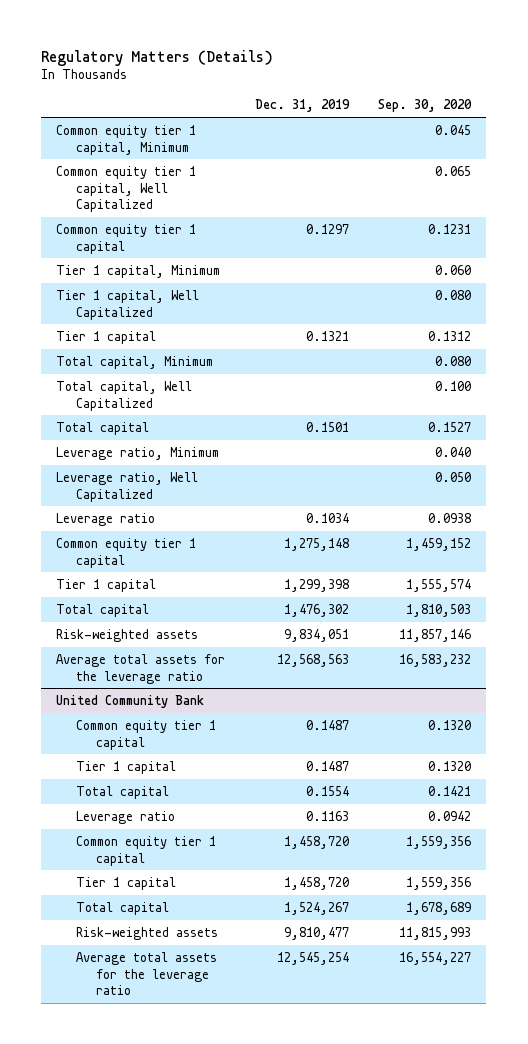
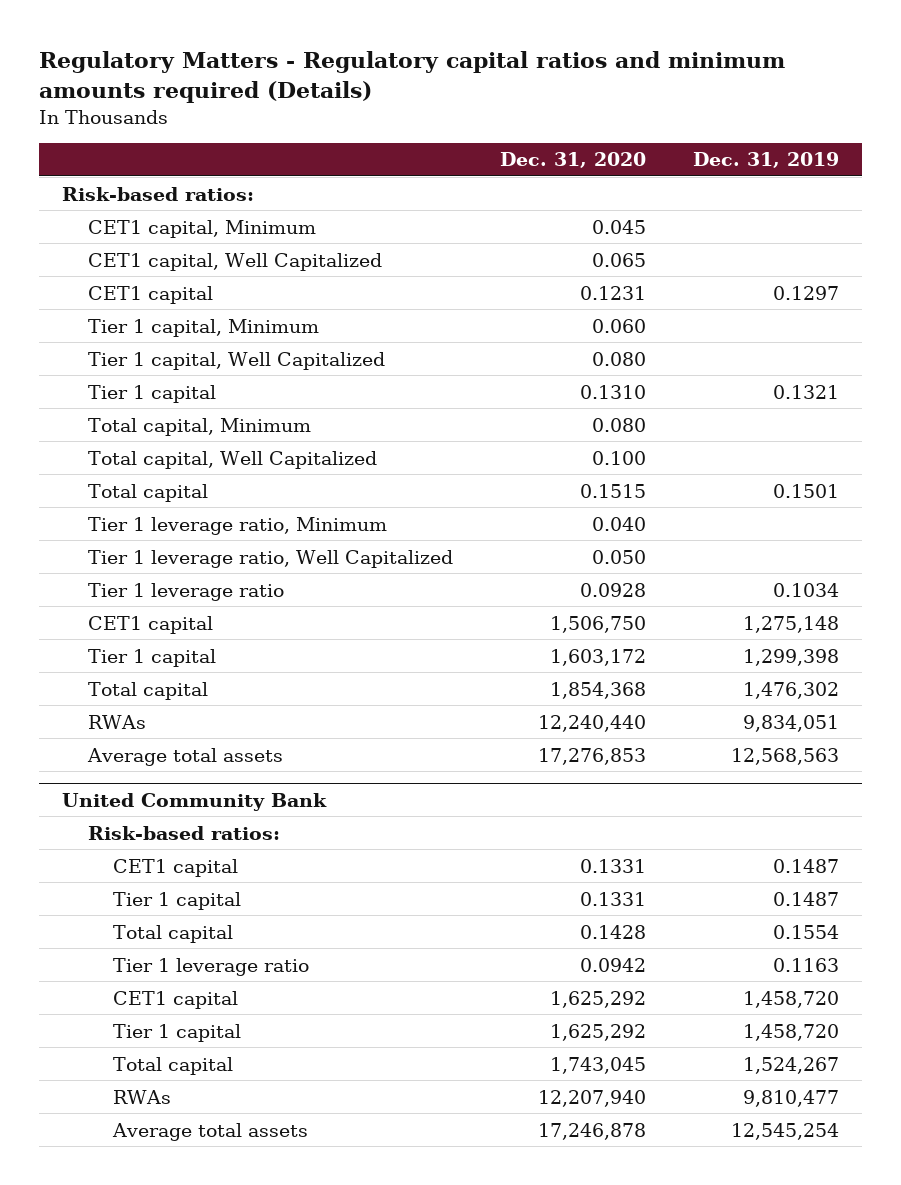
- Regulatory Matters (Details)
+ Regulatory Matters - Regulatory capital ratios and minimum amounts required (Details)
- | Dec. 31, 2019 | Sep. 30, 2020
+ | Dec. 31, 2020 | Dec. 31, 2019
- Common equity tier 1 capital, Minimum | | 0.045
- Common equity tier 1 capital, Well Capitalized | | 0.065
- Common equity tier 1 capital | 0.1297 | 0.1231
+ Risk-based ratios:
+ CET1 capital, Minimum | 0.045 |
+ CET1 capital, Well Capitalized | 0.065 |
+ CET1 capital | 0.1231 | 0.1297
- Leverage ratio, Minimum | | 0.040
- Leverage ratio, Well Capitalized | | 0.050
- Leverage ratio | 0.1034 | 0.0938
- Common equity tier 1 capital | 1,275,148 | 1,459,152
+ Tier 1 leverage ratio, Minimum | 0.040 |
+ Tier 1 leverage ratio, Well Capitalized | 0.050 |
+ Tier 1 leverage ratio | 0.0928 | 0.1034
+ CET1 capital | 1,506,750 | 1,275,148
- Risk-weighted assets | 9,834,051 | 11,857,146
- Average total assets for the leverage ratio | 12,568,563 | 16,583,232
+ RWAs | 12,240,440 | 9,834,051
+ Average total assets | 17,276,853 | 12,568,563
@ United Community Bank
- Common equity tier 1 capital | 0.1487 | 0.1320
+ Risk-based ratios:
+ CET1 capital | 0.1331 | 0.1487
- Leverage ratio | 0.1163 | 0.0942
- Common equity tier 1 capital | 1,458,720 | 1,559,356
+ Tier 1 leverage ratio | 0.0942 | 0.1163
+ CET1 capital | 1,625,292 | 1,458,720
- Risk-weighted assets | 9,810,477 | 11,815,993
- Average total assets for the leverage ratio | 12,545,254 | 16,554,227
+ RWAs | 12,207,940 | 9,810,477
+ Average total assets | 17,246,878 | 12,545,254

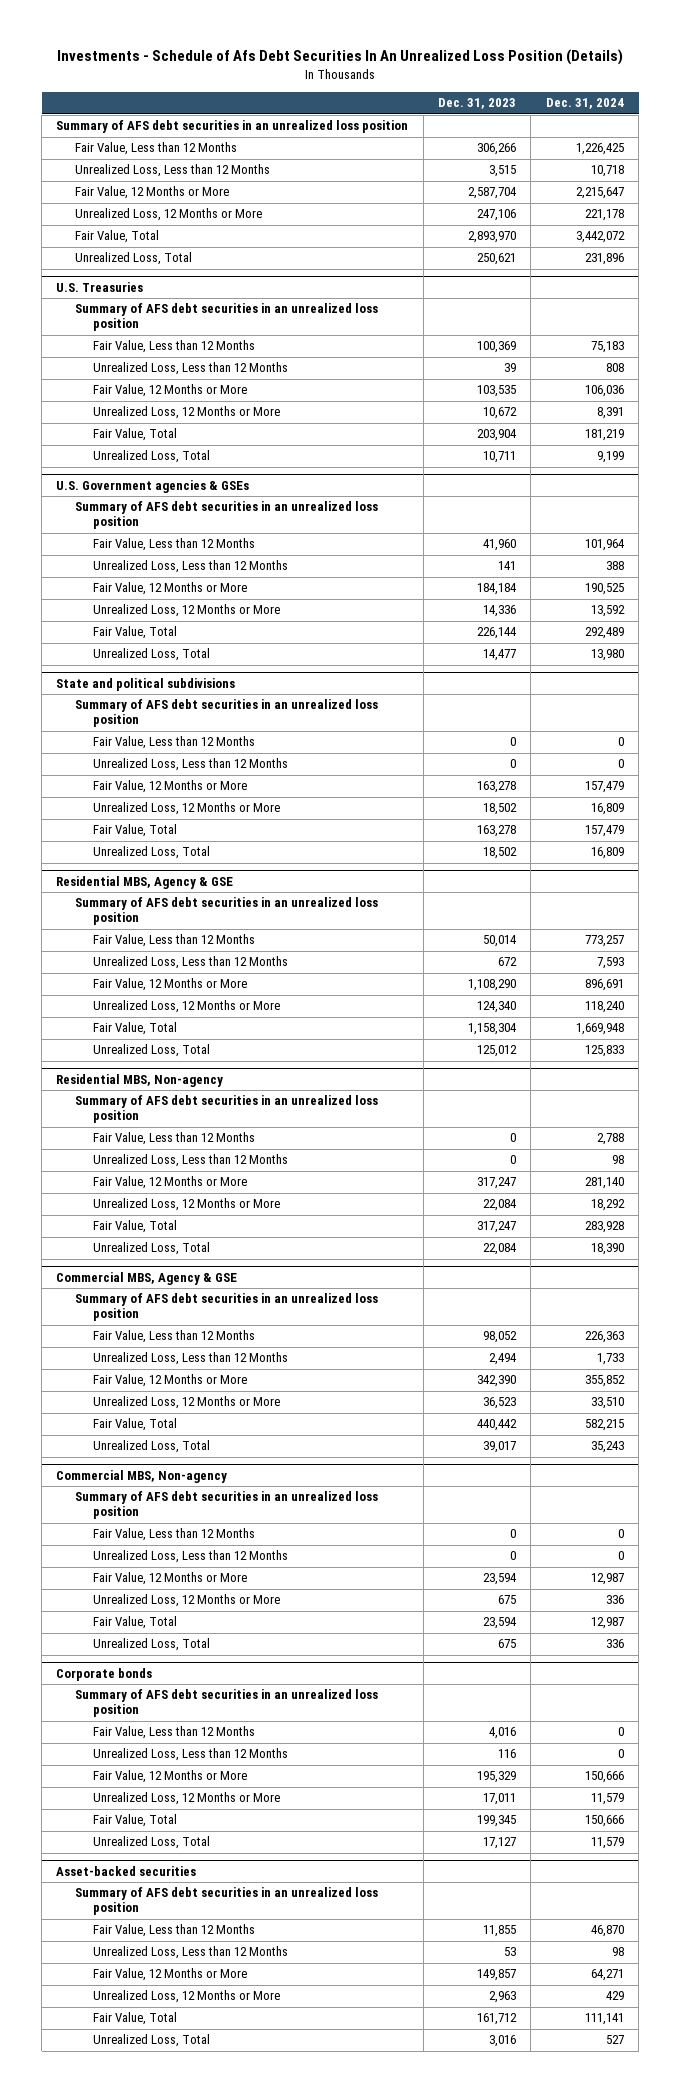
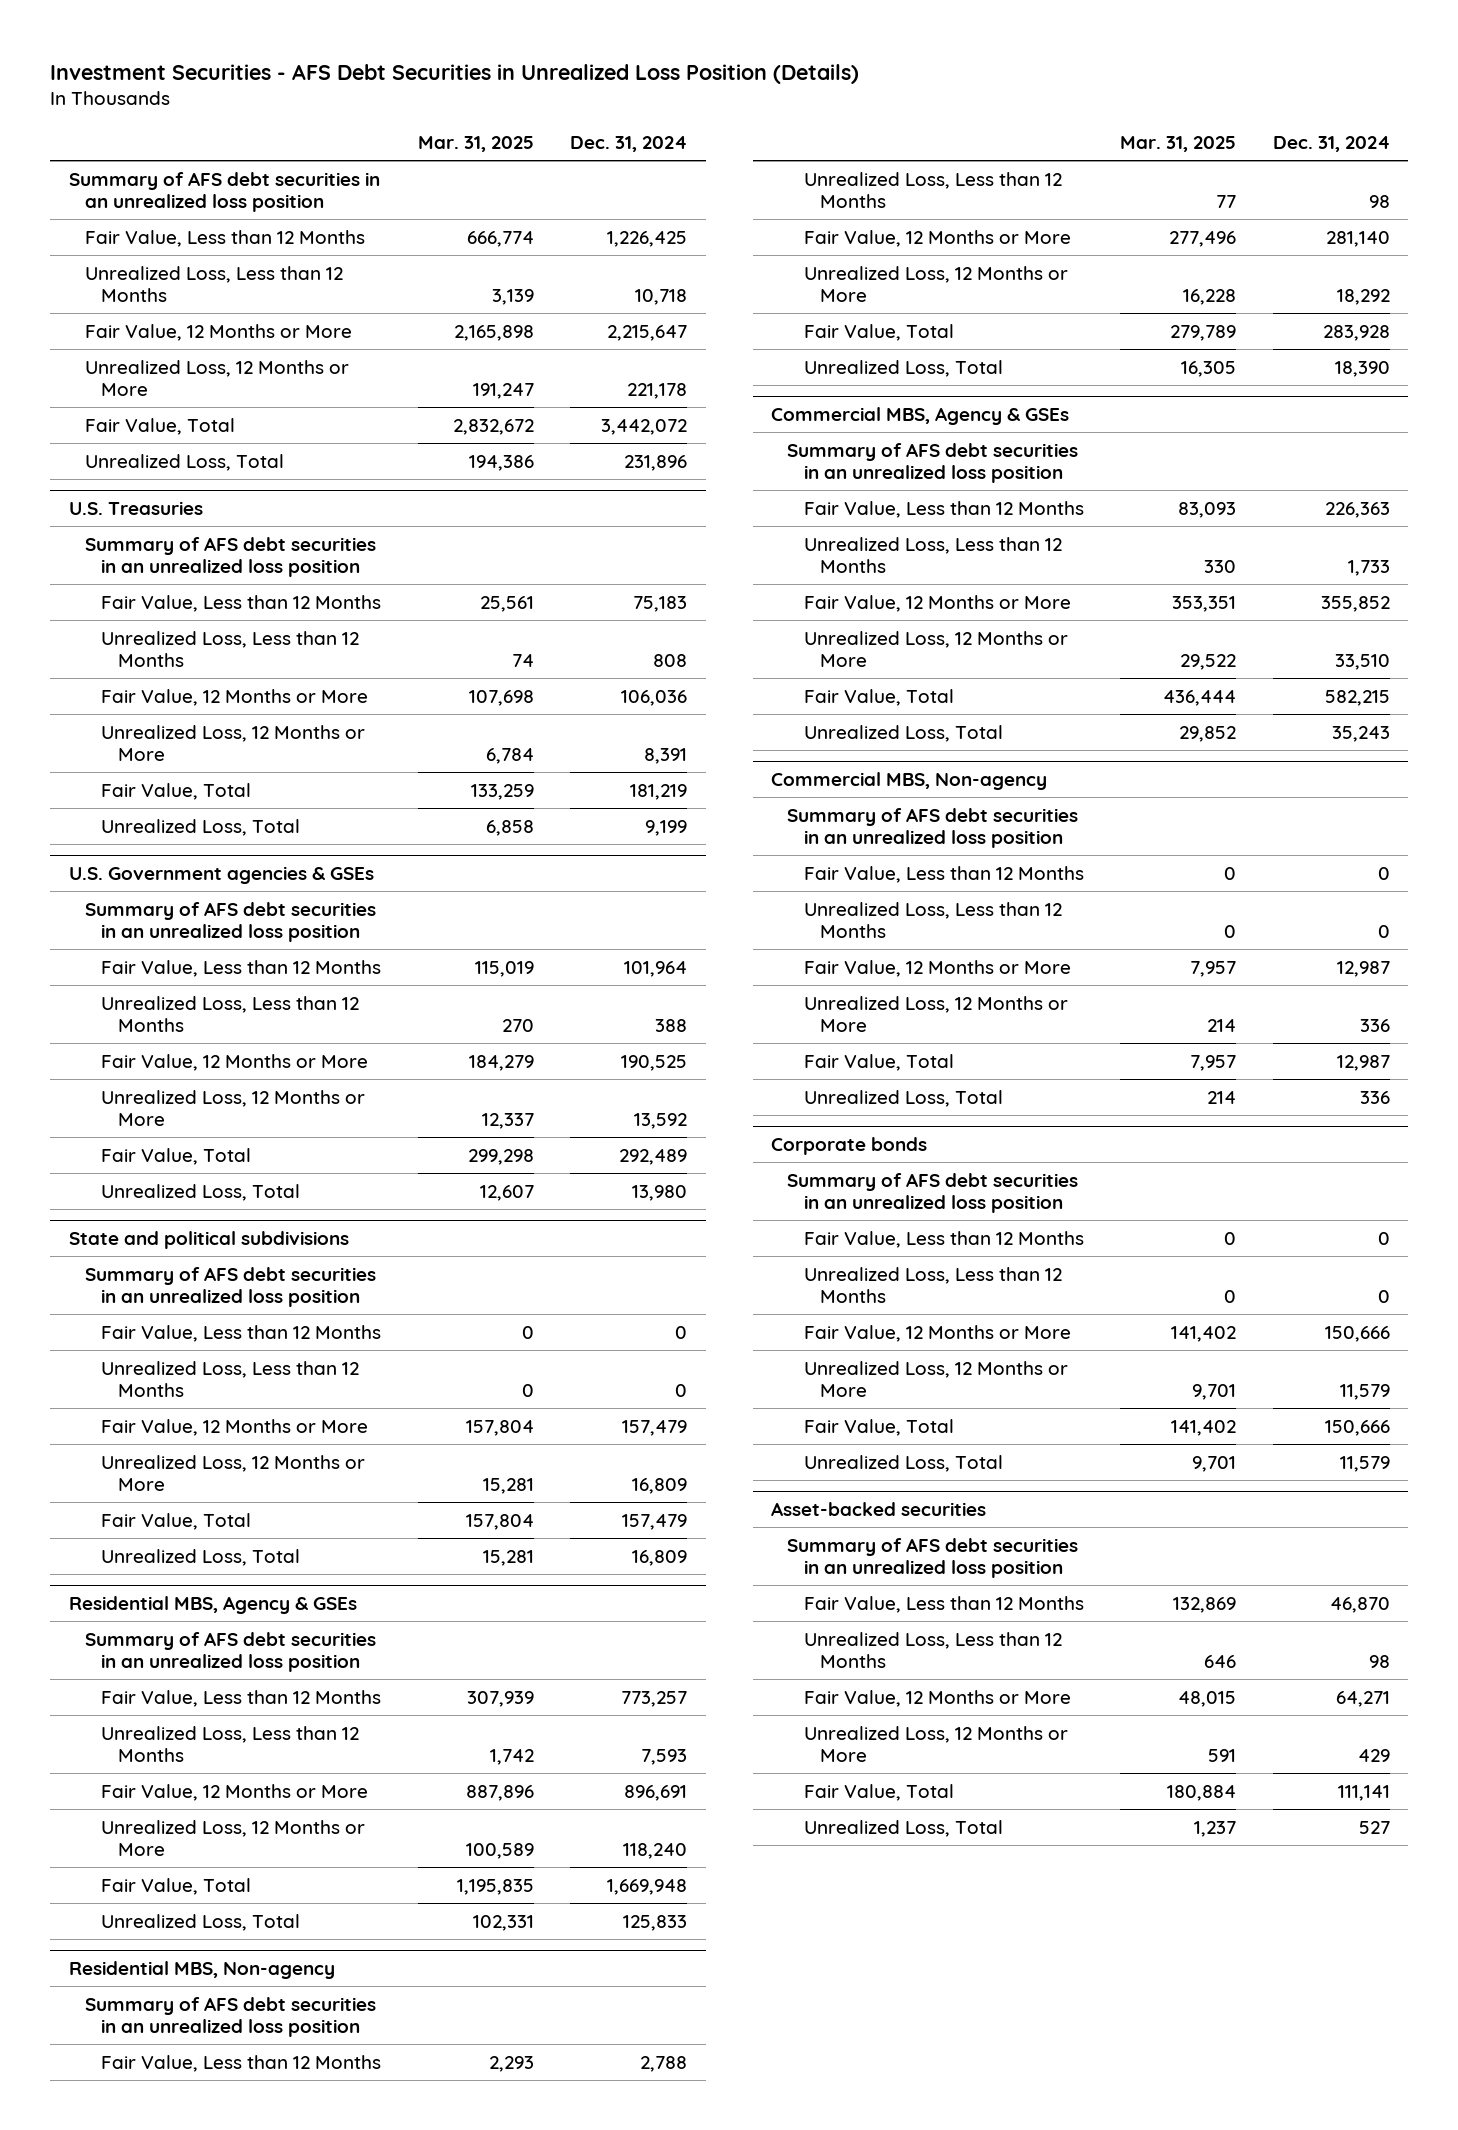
- Investments - Schedule of Afs Debt Securities In An Unrealized Loss Position (Details)
+ Investment Securities - AFS Debt Securities in Unrealized Loss Position (Details)
- | Dec. 31, 2023 | Dec. 31, 2024
+ | Mar. 31, 2025 | Dec. 31, 2024
- Residential MBS, Agency & GSE
+ Residential MBS, Agency & GSEs
- Commercial MBS, Agency & GSE
+ Commercial MBS, Agency & GSEs

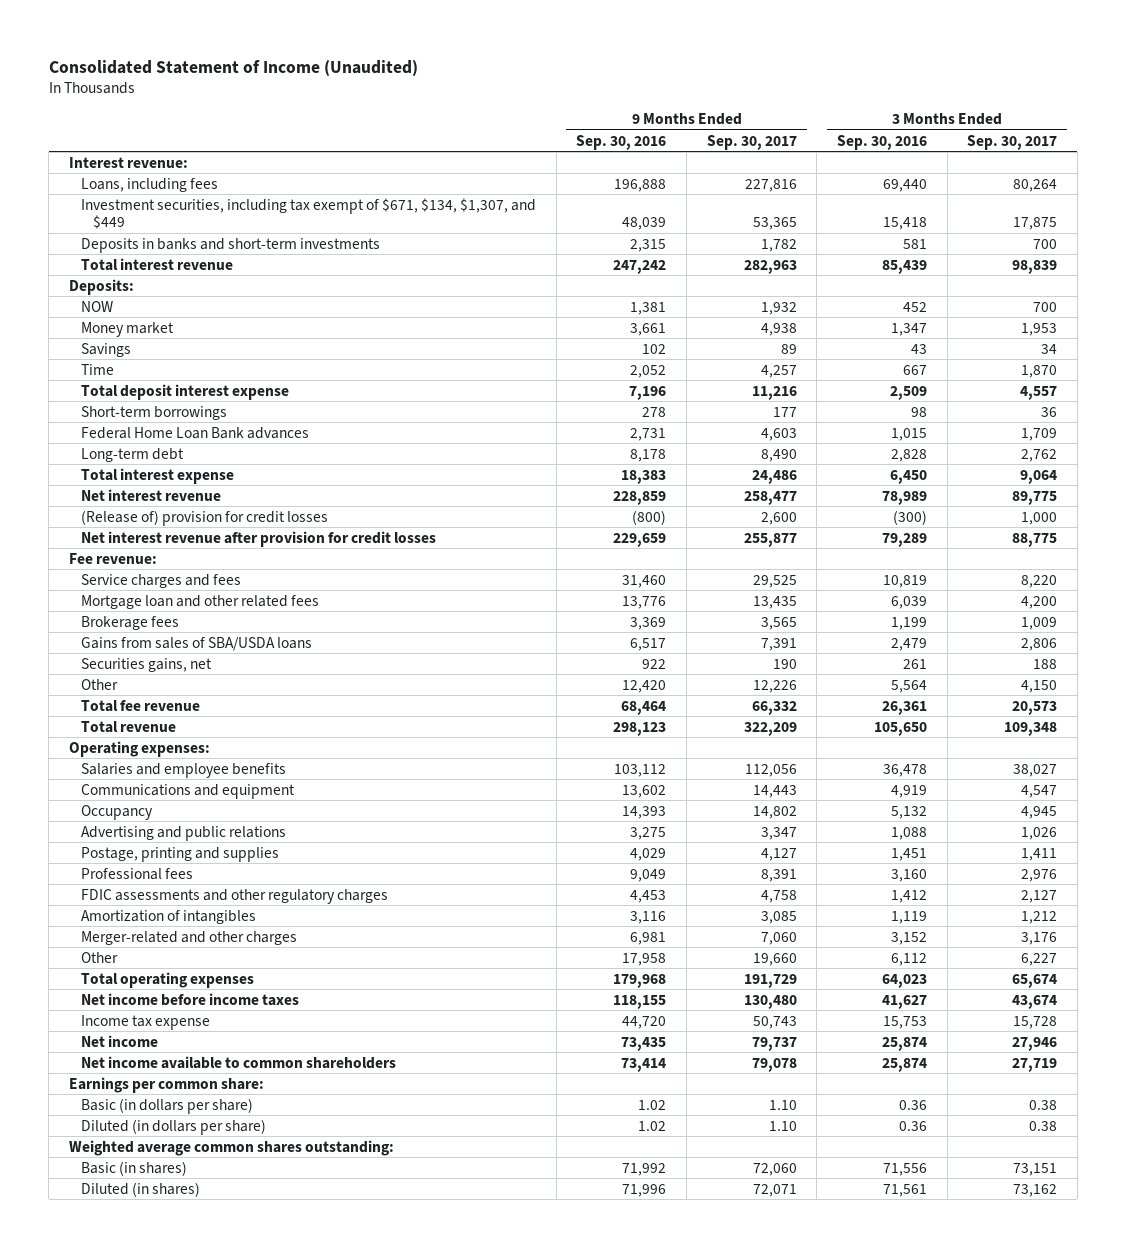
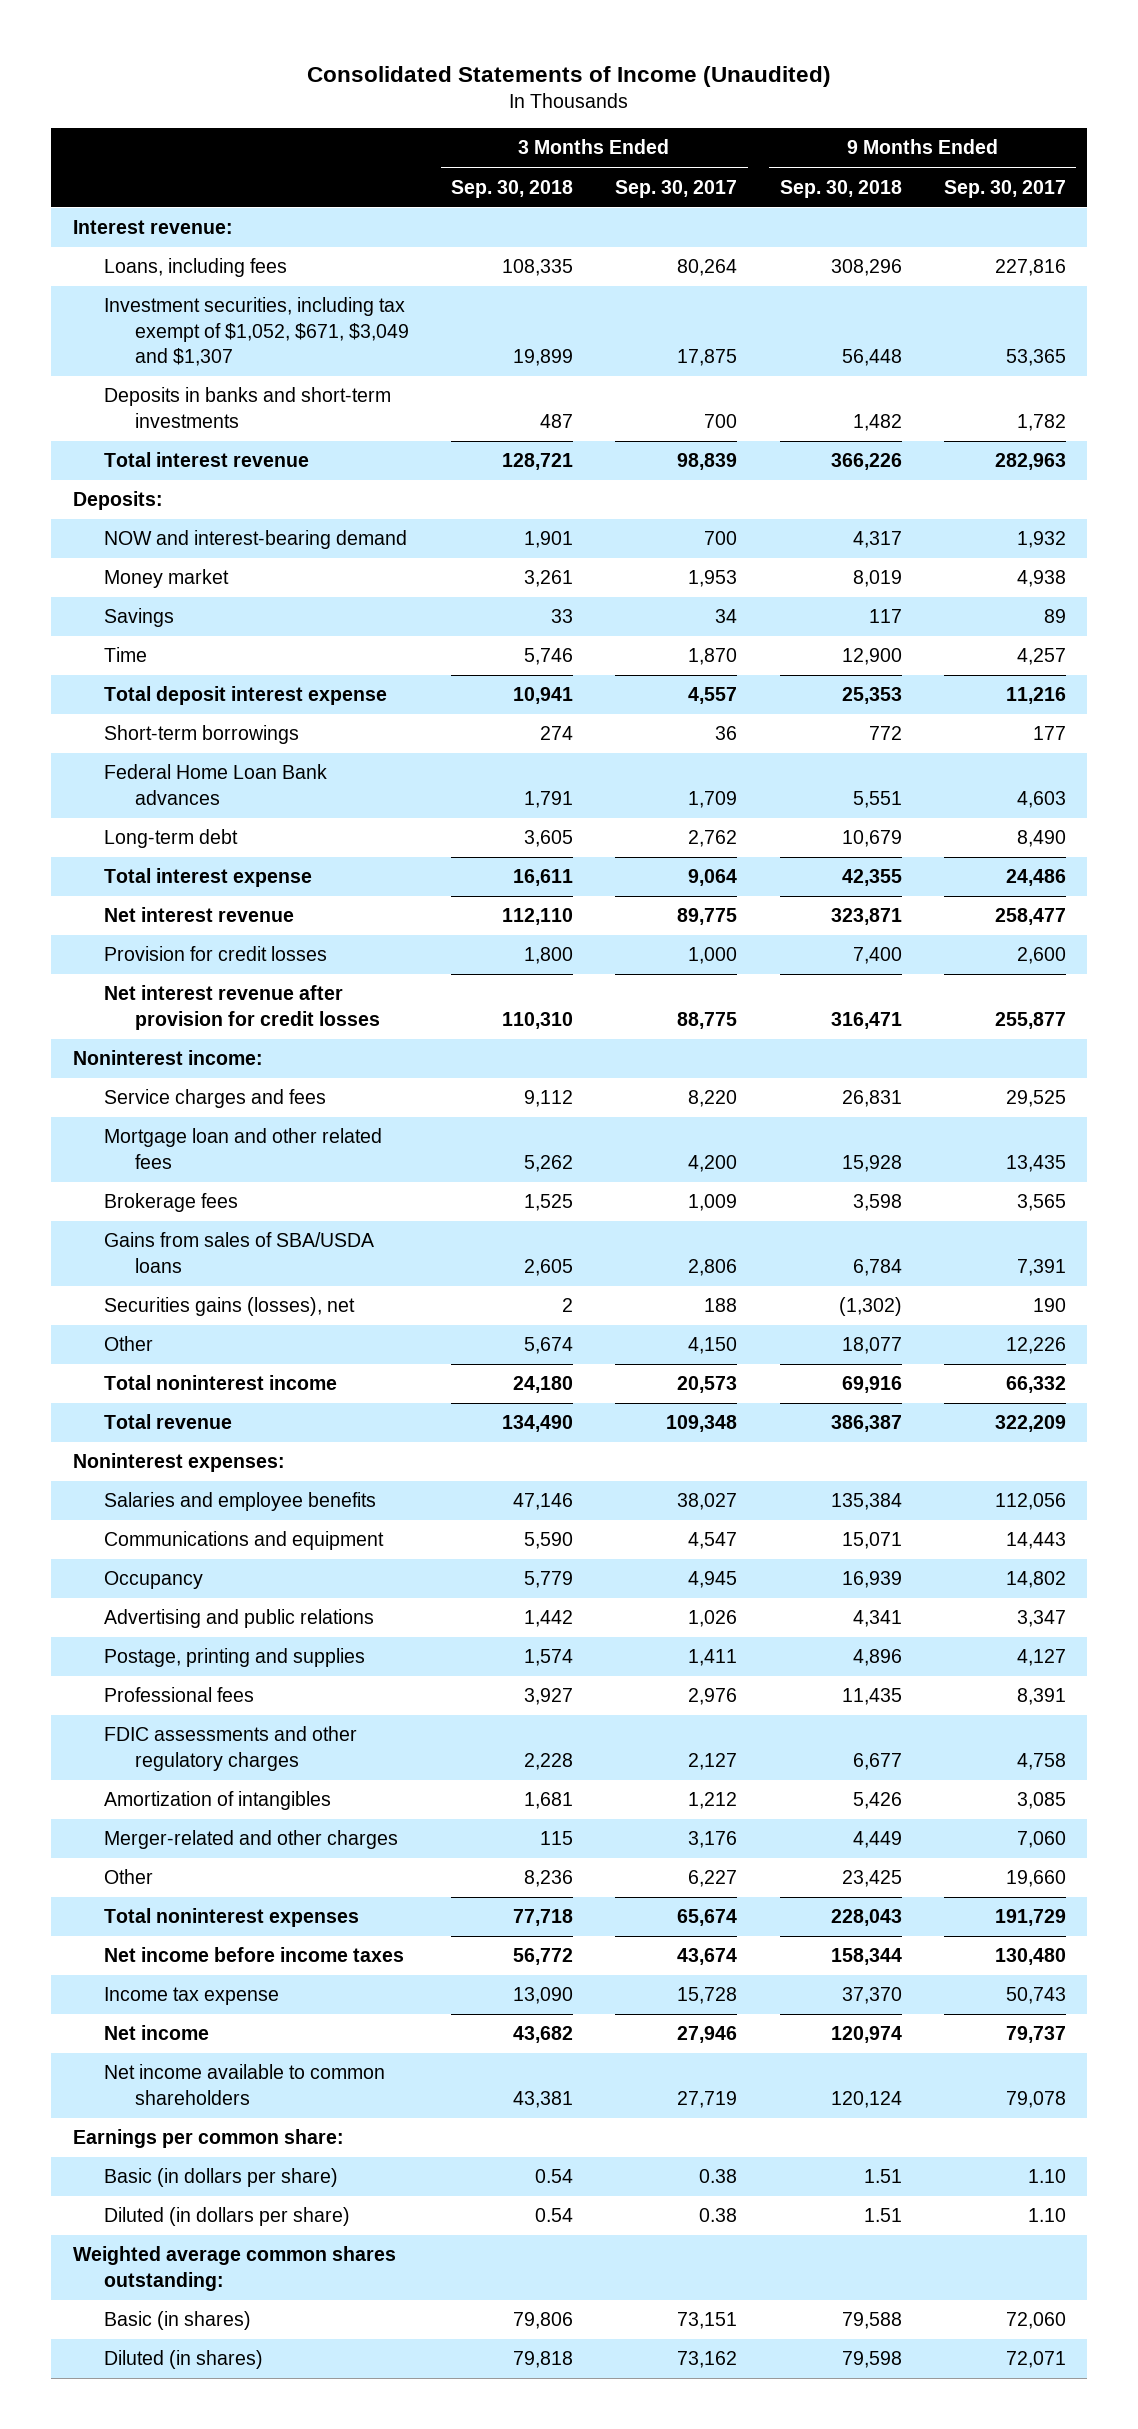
- Consolidated Statement of Income (Unaudited)
+ Consolidated Statements of Income (Unaudited)
- | 9 Months Ended Sep. 30, 2016 | 9 Months Ended Sep. 30, 2017 | 3 Months Ended Sep. 30, 2016 | 3 Months Ended Sep. 30, 2017
+ | 3 Months Ended Sep. 30, 2018 | 3 Months Ended Sep. 30, 2017 | 9 Months Ended Sep. 30, 2018 | 9 Months Ended Sep. 30, 2017
- Investment securities, including tax exempt of $671, $134, $1,307, and $449 | 48,039 | 53,365 | 15,418 | 17,875
+ Investment securities, including tax exempt of $1,052, $671, $3,049 and $1,307 | 19,899 | 17,875 | 56,448 | 53,365
- NOW | 1,381 | 1,932 | 452 | 700
+ NOW and interest-bearing demand | 1,901 | 700 | 4,317 | 1,932
- (Release of) provision for credit losses | (800) | 2,600 | (300) | 1,000
+ Provision for credit losses | 1,800 | 1,000 | 7,400 | 2,600
- Fee revenue:
+ Noninterest income:
- Securities gains, net | 922 | 190 | 261 | 188
+ Securities gains (losses), net | 2 | 188 | (1,302) | 190
- Total fee revenue | 68,464 | 66,332 | 26,361 | 20,573
+ Total noninterest income | 24,180 | 20,573 | 69,916 | 66,332
- Operating expenses:
+ Noninterest expenses:
- Total operating expenses | 179,968 | 191,729 | 64,023 | 65,674
+ Total noninterest expenses | 77,718 | 65,674 | 228,043 | 191,729

